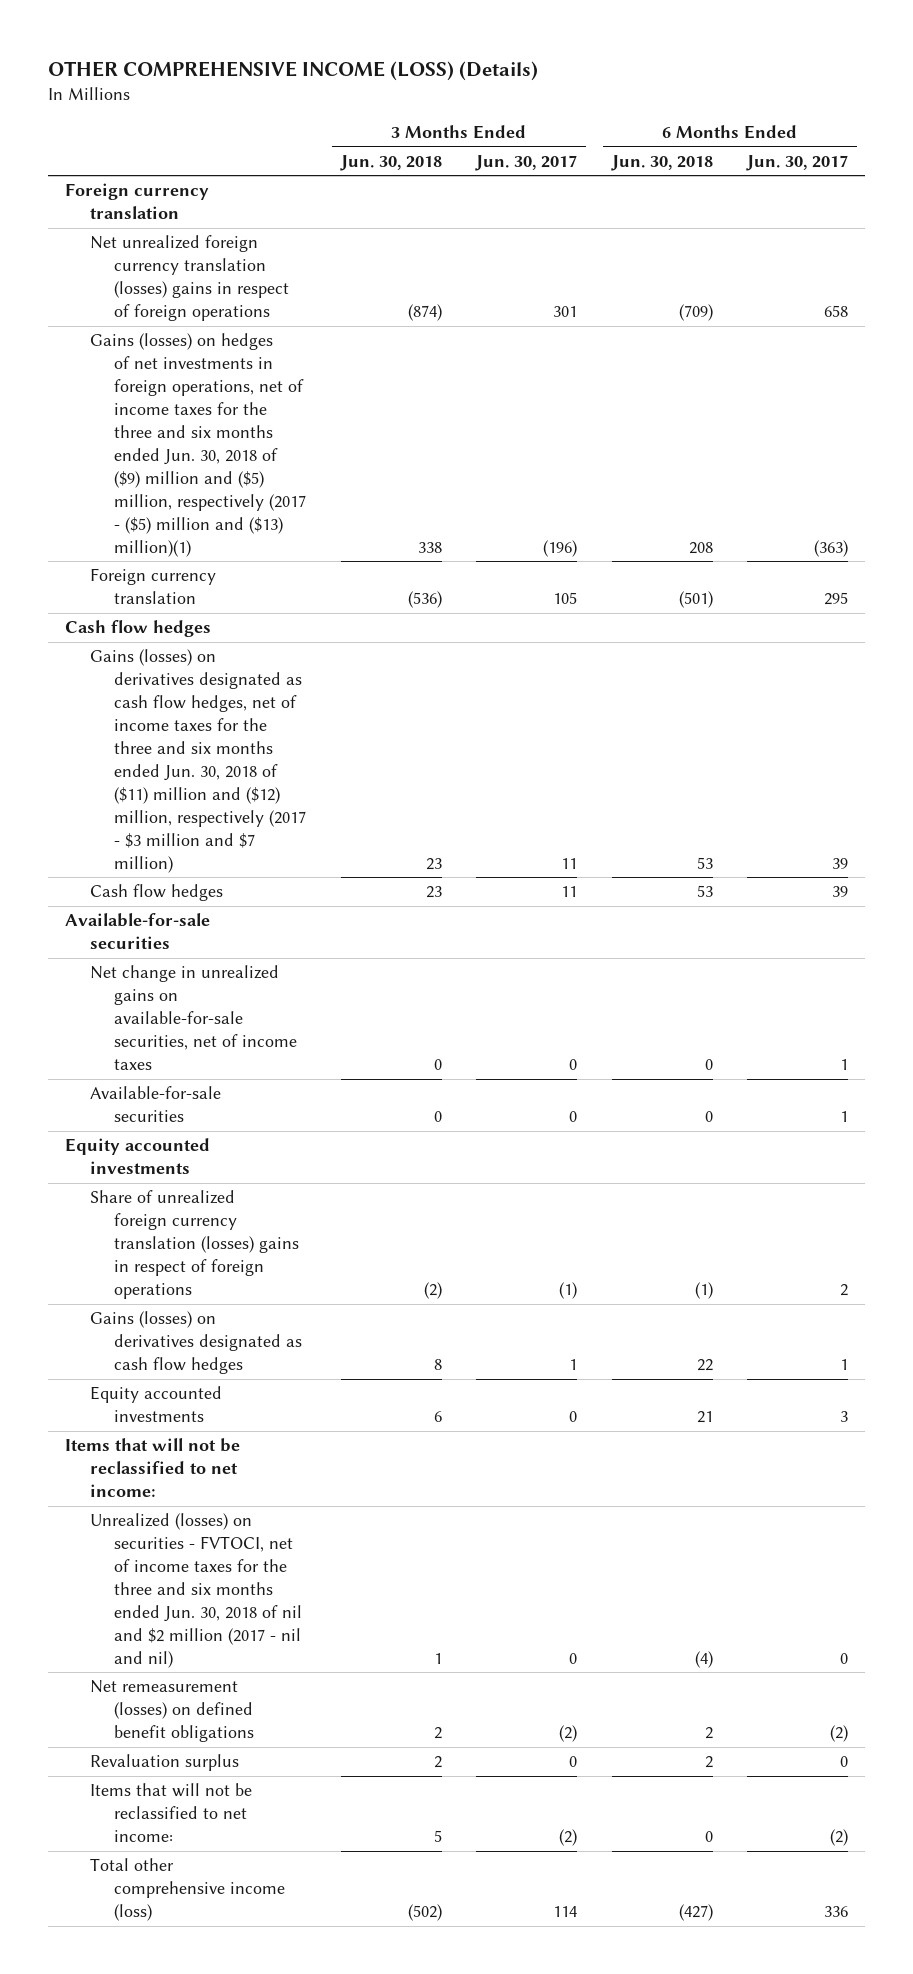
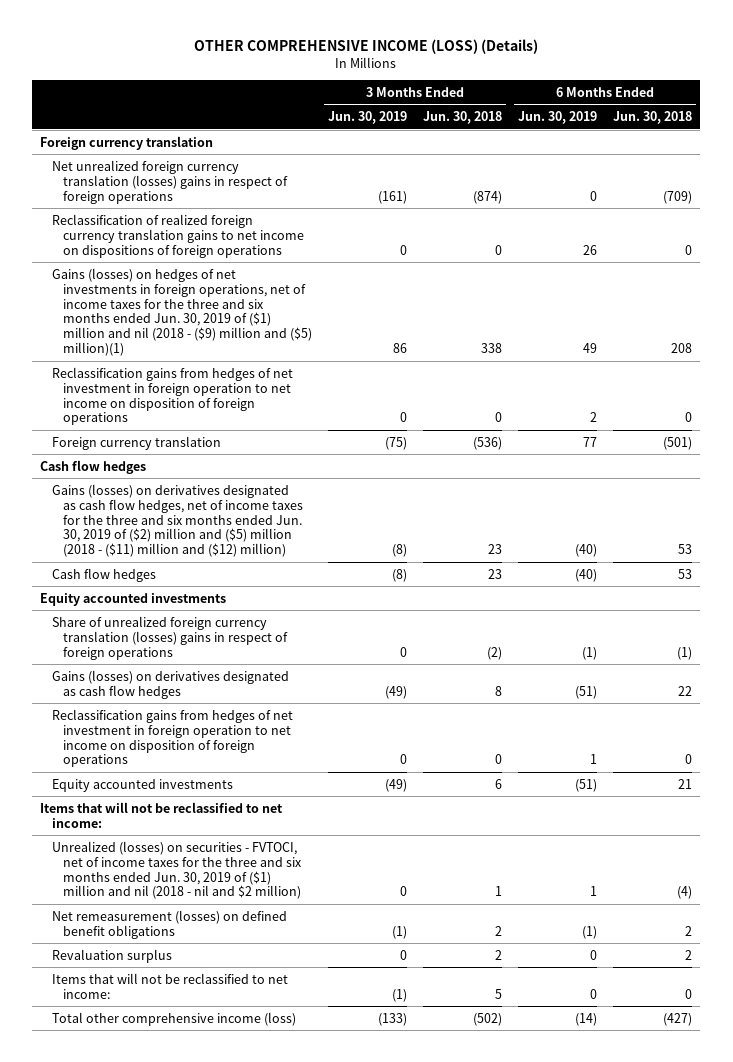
- | 3 Months Ended Jun. 30, 2018 | 3 Months Ended Jun. 30, 2017 | 6 Months Ended Jun. 30, 2018 | 6 Months Ended Jun. 30, 2017
+ | 3 Months Ended Jun. 30, 2019 | 3 Months Ended Jun. 30, 2018 | 6 Months Ended Jun. 30, 2019 | 6 Months Ended Jun. 30, 2018
- Gains (losses) on hedges of net investments in foreign operations, net of income taxes for the three and six months ended Jun. 30, 2018 of ($9) million and ($5) million, respectively (2017 - ($5) million and ($13) million)(1) | 338 | (196) | 208 | (363)
+ Reclassification of realized foreign currency translation gains to net income on dispositions of foreign operations | 0 | 0 | 26 | 0
+ Gains (losses) on hedges of net investments in foreign operations, net of income taxes for the three and six months ended Jun. 30, 2019 of ($1) million and nil (2018 - ($9) million and ($5) million)(1) | 86 | 338 | 49 | 208
+ Reclassification gains from hedges of net investment in foreign operation to net income on disposition of foreign operations | 0 | 0 | 2 | 0
- Gains (losses) on derivatives designated as cash flow hedges, net of income taxes for the three and six months ended Jun. 30, 2018 of ($11) million and ($12) million, respectively (2017 - $3 million and $7 million) | 23 | 11 | 53 | 39
+ Gains (losses) on derivatives designated as cash flow hedges, net of income taxes for the three and six months ended Jun. 30, 2019 of ($2) million and ($5) million (2018 - ($11) million and ($12) million) | (8) | 23 | (40) | 53
- Available-for-sale securities
- Net change in unrealized gains on available-for-sale securities, net of income taxes | 0 | 0 | 0 | 1
- Available-for-sale securities | 0 | 0 | 0 | 1
+ Reclassification gains from hedges of net investment in foreign operation to net income on disposition of foreign operations | 0 | 0 | 1 | 0
- Unrealized (losses) on securities - FVTOCI, net of income taxes for the three and six months ended Jun. 30, 2018 of nil and $2 million (2017 - nil and nil) | 1 | 0 | (4) | 0
+ Unrealized (losses) on securities - FVTOCI, net of income taxes for the three and six months ended Jun. 30, 2019 of ($1) million and nil (2018 - nil and $2 million) | 0 | 1 | 1 | (4)

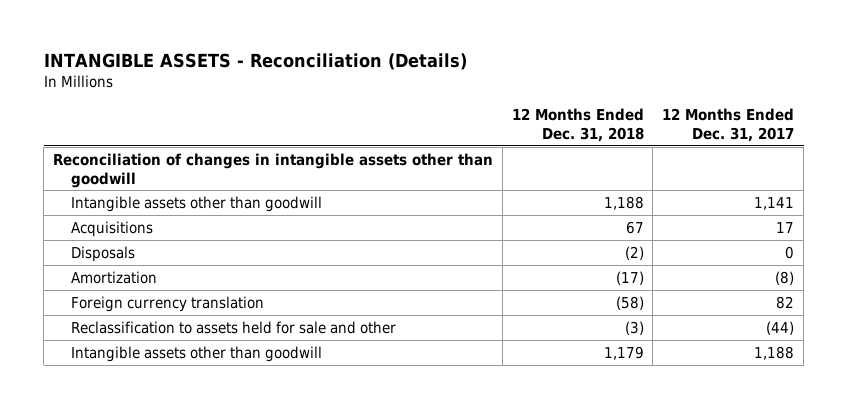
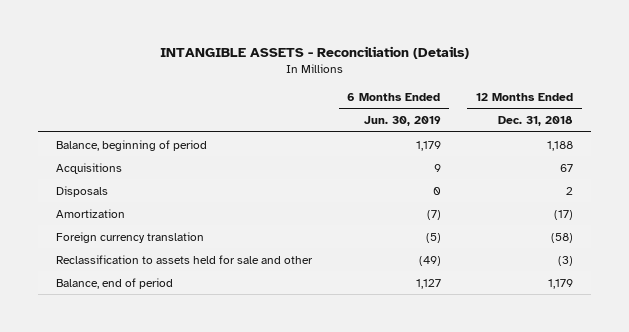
- | 12 Months Ended Dec. 31, 2018 | 12 Months Ended Dec. 31, 2017
+ | 6 Months Ended Jun. 30, 2019 | 12 Months Ended Dec. 31, 2018
- Reconciliation of changes in intangible assets other than goodwill
- Intangible assets other than goodwill | 1,188 | 1,141
+ Balance, beginning of period | 1,179 | 1,188
- Disposals | (2) | 0
+ Disposals | 0 | 2
- Intangible assets other than goodwill | 1,179 | 1,188
+ Balance, end of period | 1,127 | 1,179

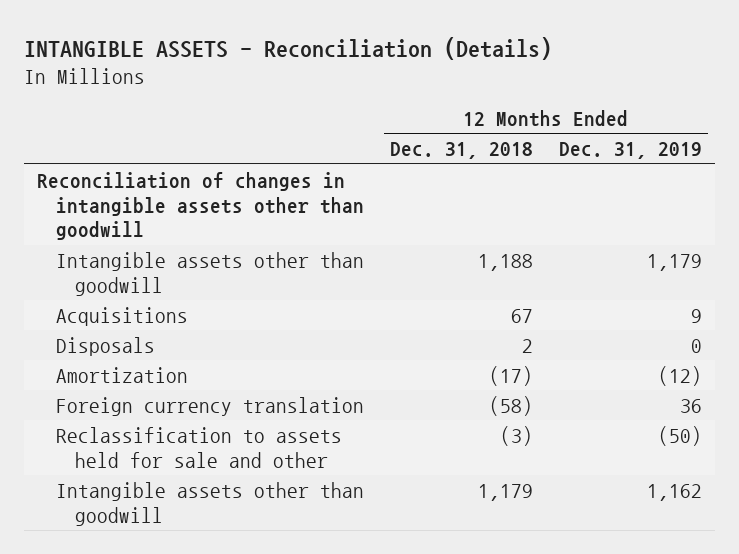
- | 6 Months Ended Jun. 30, 2019 | 12 Months Ended Dec. 31, 2018
+ | 12 Months Ended Dec. 31, 2018 | 12 Months Ended Dec. 31, 2019
- Balance, beginning of period | 1,179 | 1,188
+ Reconciliation of changes in intangible assets other than goodwill
+ Intangible assets other than goodwill | 1,188 | 1,179
- Balance, end of period | 1,127 | 1,179
+ Intangible assets other than goodwill | 1,179 | 1,162

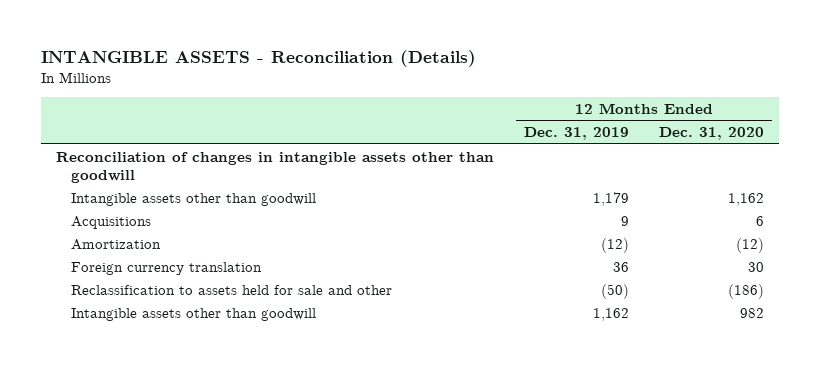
- | 12 Months Ended Dec. 31, 2018 | 12 Months Ended Dec. 31, 2019
+ | 12 Months Ended Dec. 31, 2019 | 12 Months Ended Dec. 31, 2020
- Disposals | 2 | 0

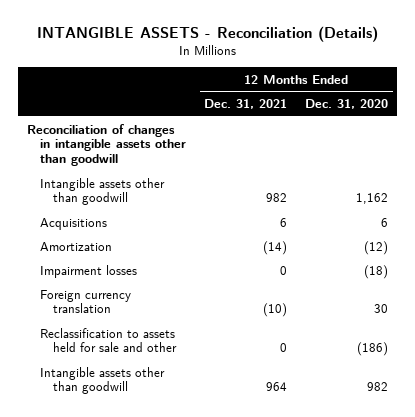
- | 12 Months Ended Dec. 31, 2019 | 12 Months Ended Dec. 31, 2020
+ | 12 Months Ended Dec. 31, 2021 | 12 Months Ended Dec. 31, 2020
+ Impairment losses | 0 | (18)

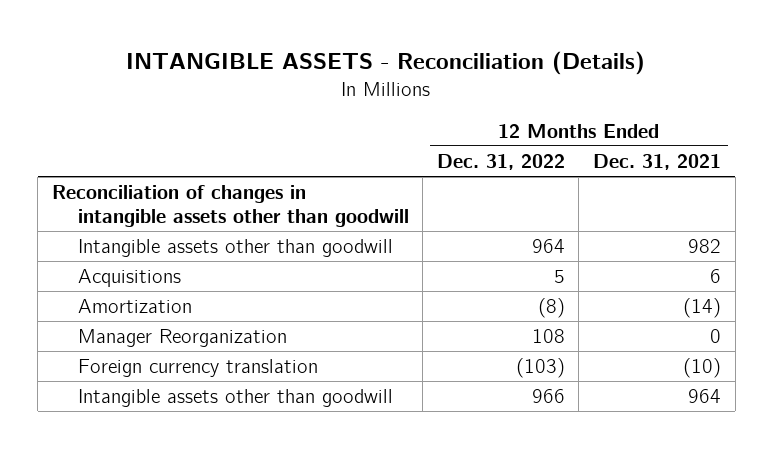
- | 12 Months Ended Dec. 31, 2021 | 12 Months Ended Dec. 31, 2020
+ | 12 Months Ended Dec. 31, 2022 | 12 Months Ended Dec. 31, 2021
- Impairment losses | 0 | (18)
+ Manager Reorganization | 108 | 0
- Reclassification to assets held for sale and other | 0 | (186)

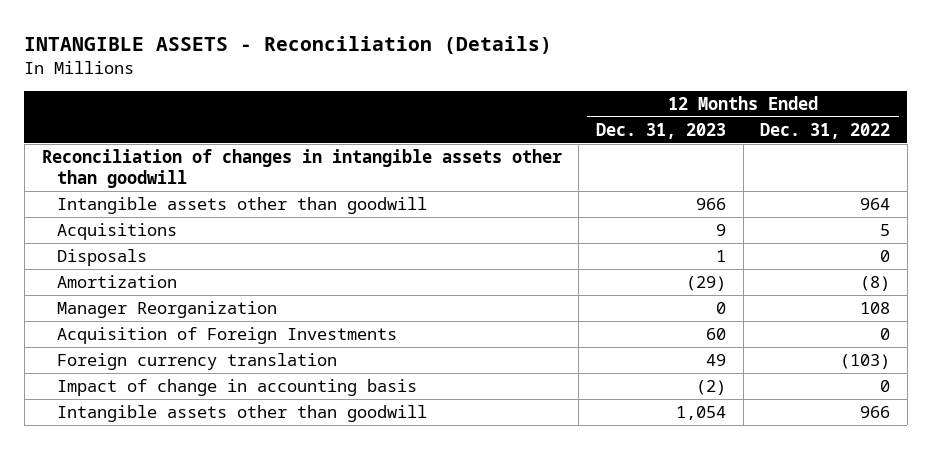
- | 12 Months Ended Dec. 31, 2022 | 12 Months Ended Dec. 31, 2021
+ | 12 Months Ended Dec. 31, 2023 | 12 Months Ended Dec. 31, 2022
+ Disposals | 1 | 0
+ Acquisition of Foreign Investments | 60 | 0
+ Impact of change in accounting basis | (2) | 0

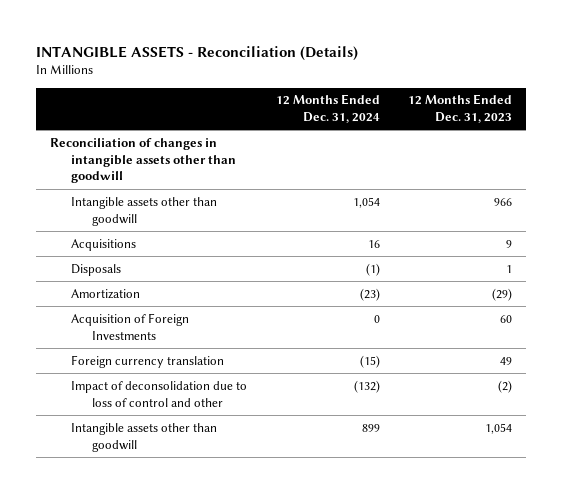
- | 12 Months Ended Dec. 31, 2023 | 12 Months Ended Dec. 31, 2022
+ | 12 Months Ended Dec. 31, 2024 | 12 Months Ended Dec. 31, 2023
- Manager Reorganization | 0 | 108
- Impact of change in accounting basis | (2) | 0
+ Impact of deconsolidation due to loss of control and other | (132) | (2)

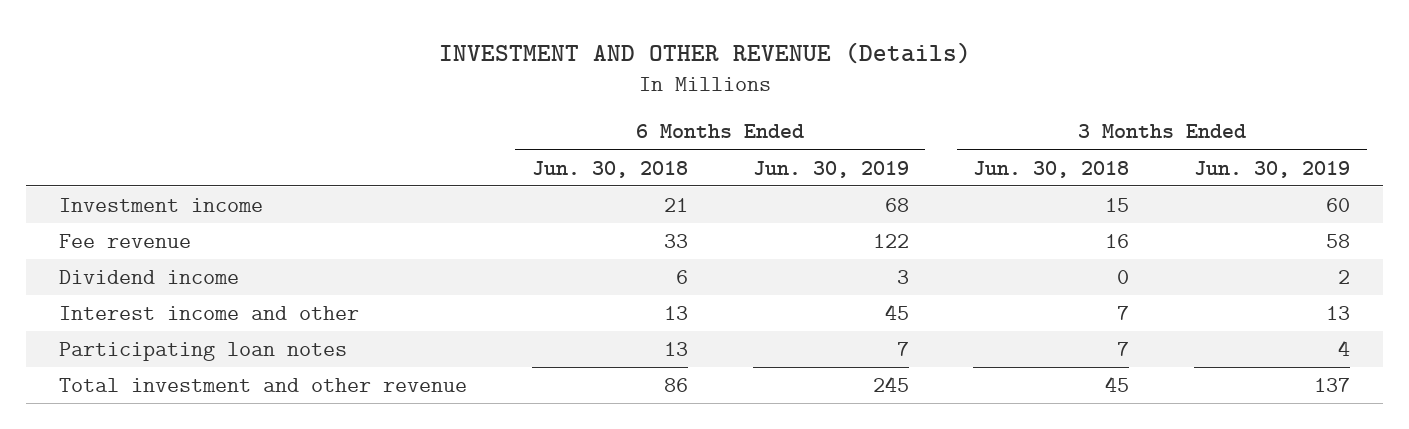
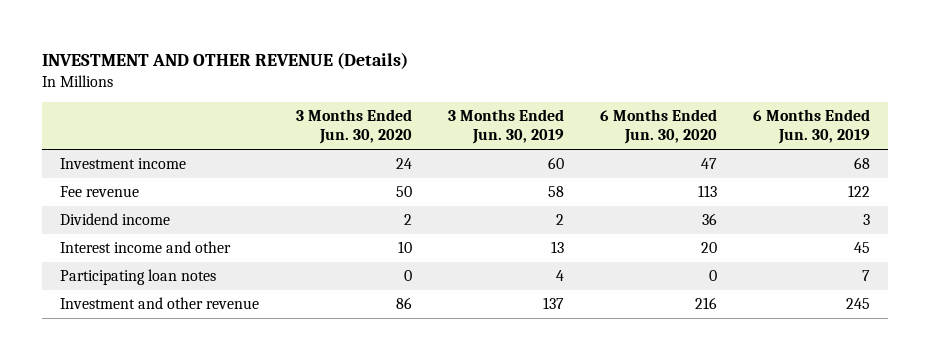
- | 6 Months Ended Jun. 30, 2018 | 6 Months Ended Jun. 30, 2019 | 3 Months Ended Jun. 30, 2018 | 3 Months Ended Jun. 30, 2019
+ | 3 Months Ended Jun. 30, 2020 | 3 Months Ended Jun. 30, 2019 | 6 Months Ended Jun. 30, 2020 | 6 Months Ended Jun. 30, 2019
- Total investment and other revenue | 86 | 245 | 45 | 137
+ Investment and other revenue | 86 | 137 | 216 | 245

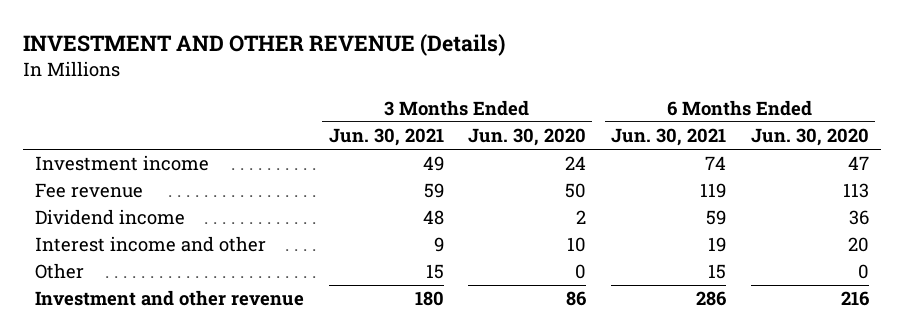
- | 3 Months Ended Jun. 30, 2020 | 3 Months Ended Jun. 30, 2019 | 6 Months Ended Jun. 30, 2020 | 6 Months Ended Jun. 30, 2019
+ | 3 Months Ended Jun. 30, 2021 | 3 Months Ended Jun. 30, 2020 | 6 Months Ended Jun. 30, 2021 | 6 Months Ended Jun. 30, 2020
- Participating loan notes | 0 | 4 | 0 | 7
+ Other | 15 | 0 | 15 | 0

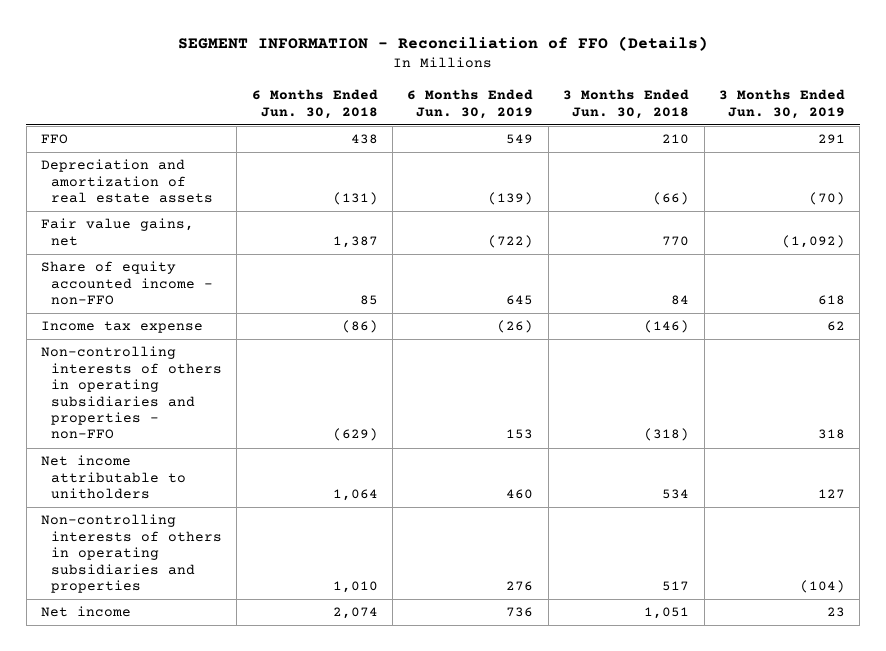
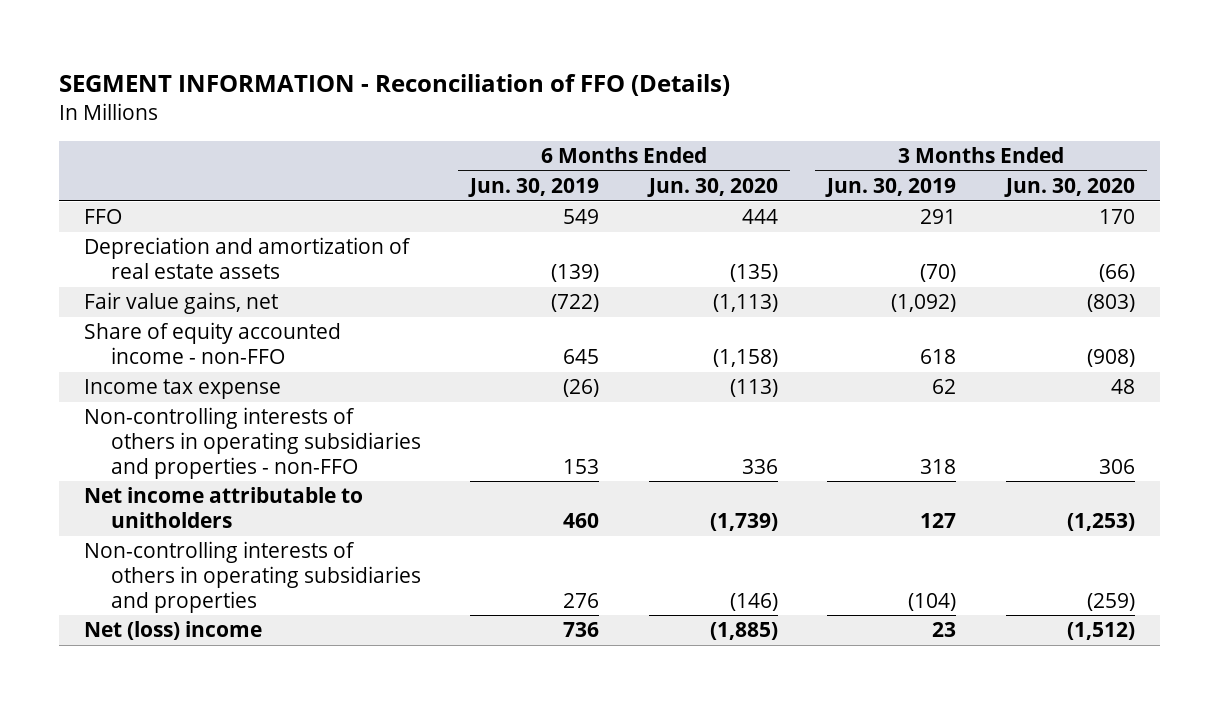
- | 6 Months Ended Jun. 30, 2018 | 6 Months Ended Jun. 30, 2019 | 3 Months Ended Jun. 30, 2018 | 3 Months Ended Jun. 30, 2019
+ | 6 Months Ended Jun. 30, 2019 | 6 Months Ended Jun. 30, 2020 | 3 Months Ended Jun. 30, 2019 | 3 Months Ended Jun. 30, 2020
- Net income | 2,074 | 736 | 1,051 | 23
+ Net (loss) income | 736 | (1,885) | 23 | (1,512)

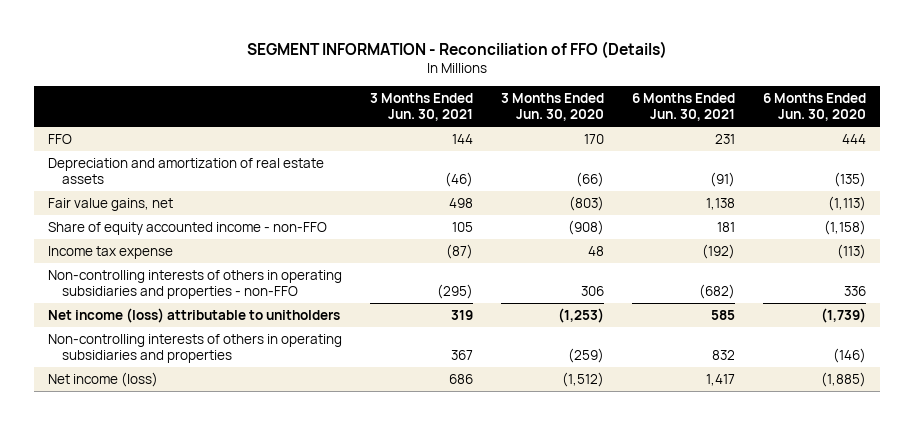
- | 6 Months Ended Jun. 30, 2019 | 6 Months Ended Jun. 30, 2020 | 3 Months Ended Jun. 30, 2019 | 3 Months Ended Jun. 30, 2020
+ | 3 Months Ended Jun. 30, 2021 | 3 Months Ended Jun. 30, 2020 | 6 Months Ended Jun. 30, 2021 | 6 Months Ended Jun. 30, 2020
- Net income attributable to unitholders | 460 | (1,739) | 127 | (1,253)
+ Net income (loss) attributable to unitholders | 319 | (1,253) | 585 | (1,739)
- Net (loss) income | 736 | (1,885) | 23 | (1,512)
+ Net income (loss) | 686 | (1,512) | 1,417 | (1,885)

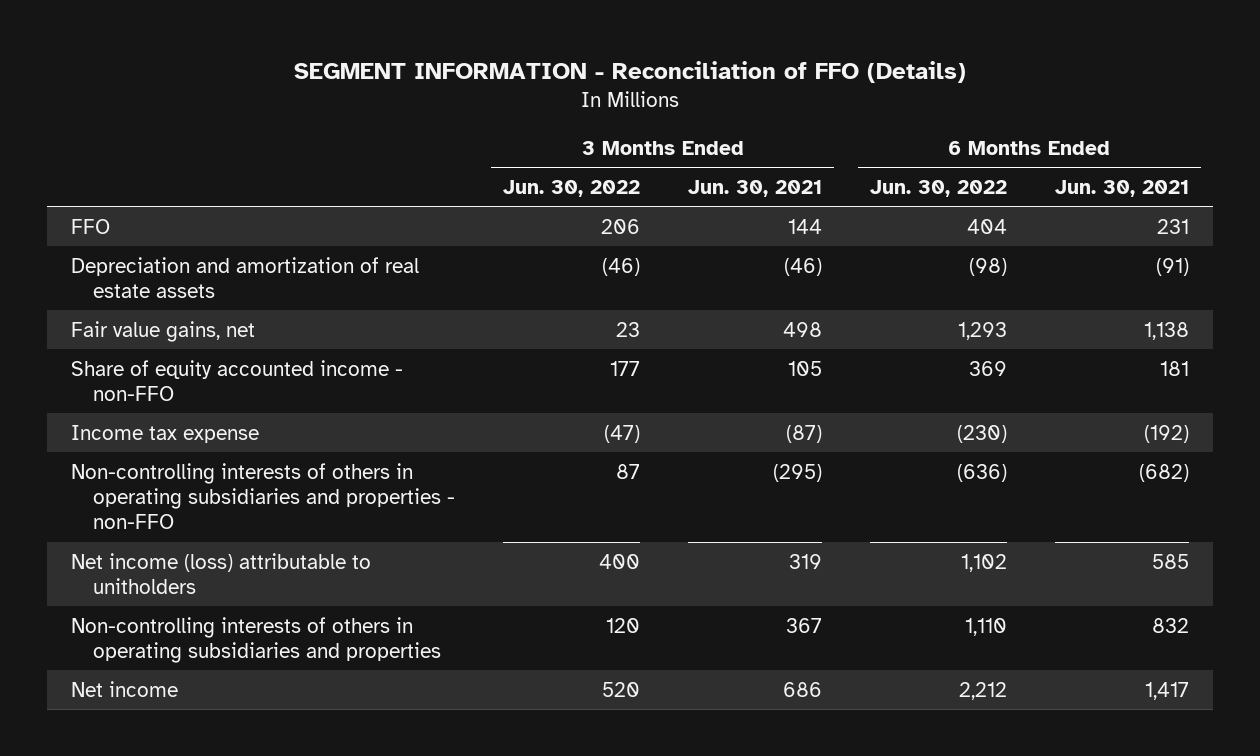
- | 3 Months Ended Jun. 30, 2021 | 3 Months Ended Jun. 30, 2020 | 6 Months Ended Jun. 30, 2021 | 6 Months Ended Jun. 30, 2020
+ | 3 Months Ended Jun. 30, 2022 | 3 Months Ended Jun. 30, 2021 | 6 Months Ended Jun. 30, 2022 | 6 Months Ended Jun. 30, 2021
- Net income (loss) | 686 | (1,512) | 1,417 | (1,885)
+ Net income | 520 | 686 | 2,212 | 1,417

